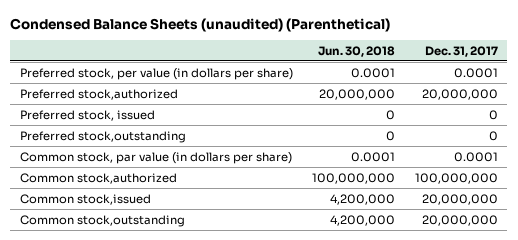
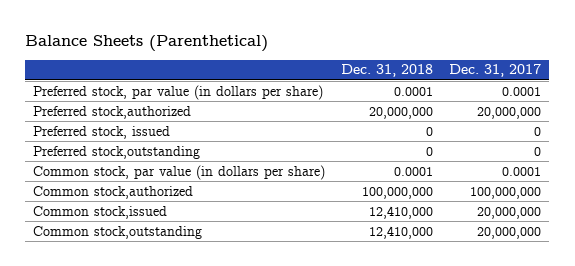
- Condensed Balance Sheets (unaudited) (Parenthetical)
+ Balance Sheets (Parenthetical)
- | Jun. 30, 2018 | Dec. 31, 2017
+ | Dec. 31, 2018 | Dec. 31, 2017
- Preferred stock, per value (in dollars per share) | 0.0001 | 0.0001
+ Preferred stock, par value (in dollars per share) | 0.0001 | 0.0001

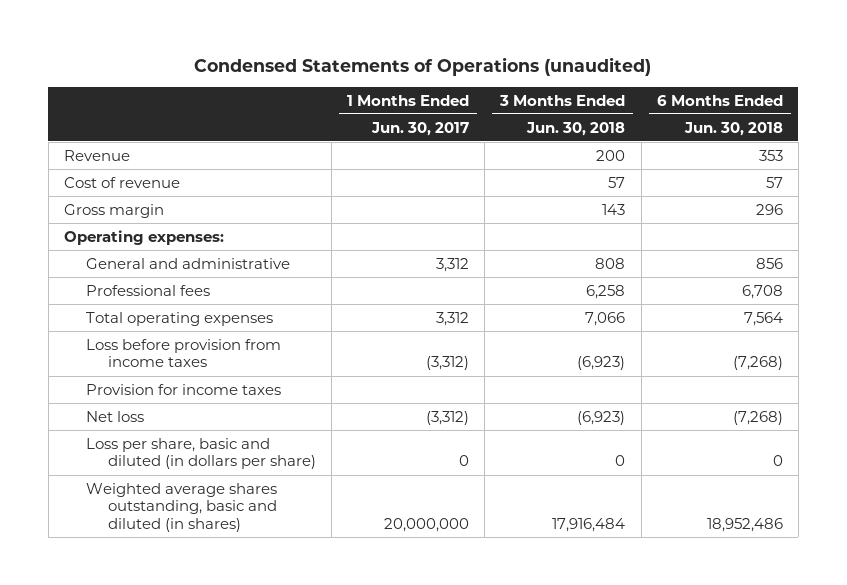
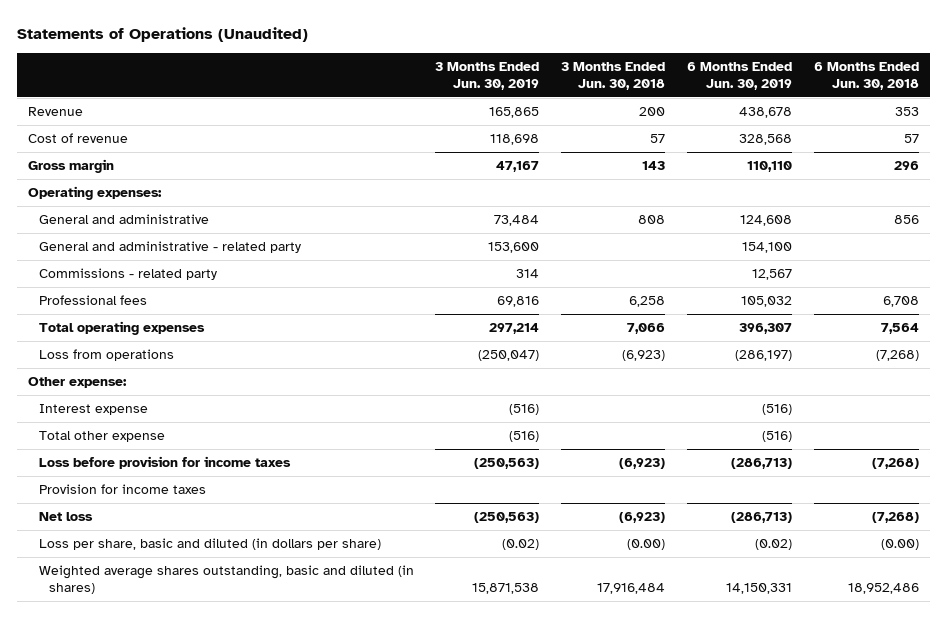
- Condensed Statements of Operations (unaudited)
+ Statements of Operations (Unaudited)
- | 1 Months Ended Jun. 30, 2017 | 3 Months Ended Jun. 30, 2018 | 6 Months Ended Jun. 30, 2018
+ | 3 Months Ended Jun. 30, 2019 | 3 Months Ended Jun. 30, 2018 | 6 Months Ended Jun. 30, 2019 | 6 Months Ended Jun. 30, 2018
+ General and administrative - related party | 153,600 | | 154,100 |
+ Commissions - related party | 314 | | 12,567 |
- Loss before provision from income taxes | (3,312) | (6,923) | (7,268)
+ Loss from operations | (250,047) | (6,923) | (286,197) | (7,268)
+ Other expense:
+ Interest expense | (516) | | (516) |
+ Total other expense | (516) | | (516) |
+ Loss before provision for income taxes | (250,563) | (6,923) | (286,713) | (7,268)
- Loss per share, basic and diluted (in dollars per share) | 0 | 0 | 0
+ Loss per share, basic and diluted (in dollars per share) | (0.02) | (0.00) | (0.02) | (0.00)

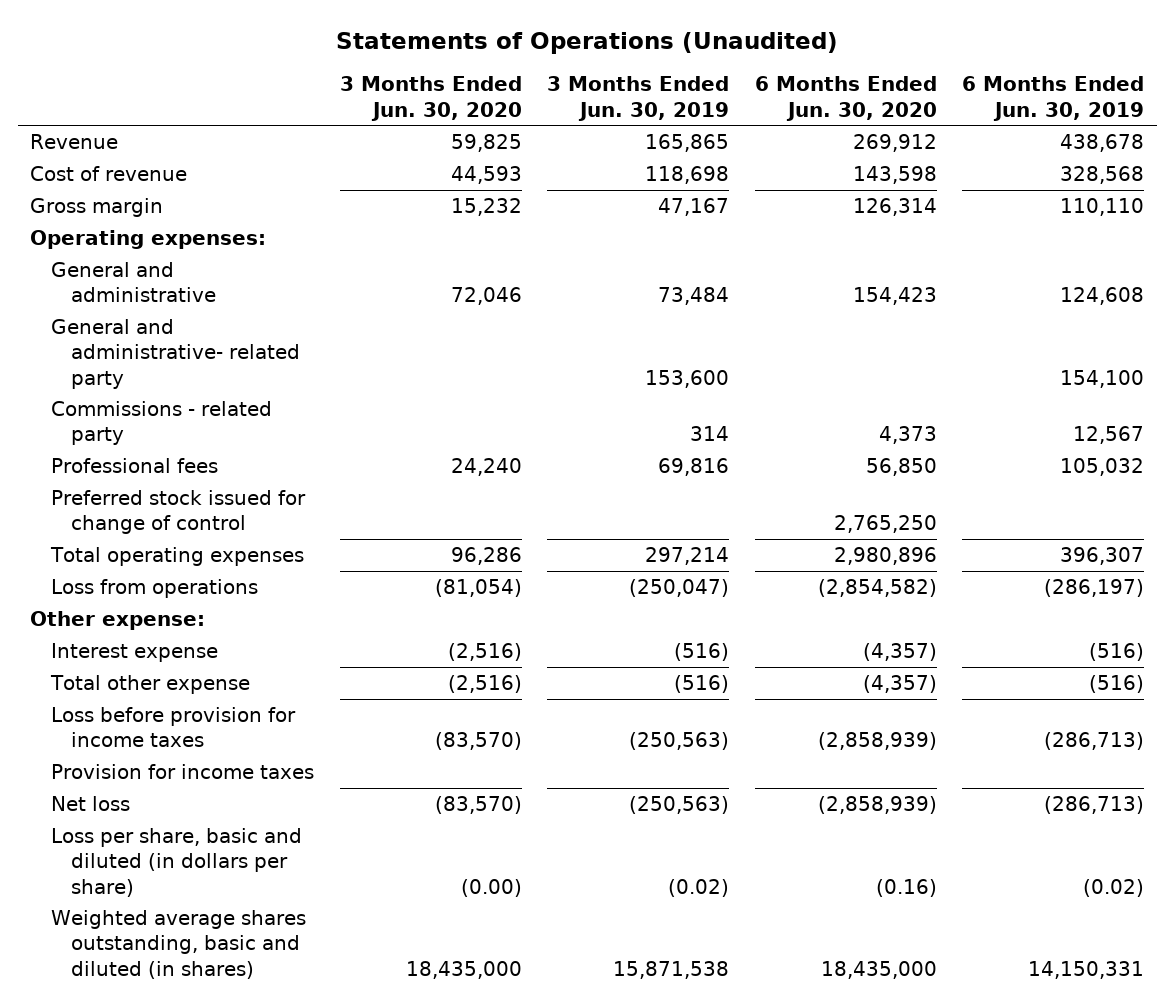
- | 3 Months Ended Jun. 30, 2019 | 3 Months Ended Jun. 30, 2018 | 6 Months Ended Jun. 30, 2019 | 6 Months Ended Jun. 30, 2018
+ | 3 Months Ended Jun. 30, 2020 | 3 Months Ended Jun. 30, 2019 | 6 Months Ended Jun. 30, 2020 | 6 Months Ended Jun. 30, 2019
- General and administrative - related party | 153,600 | | 154,100 |
+ General and administrative- related party | | 153,600 | | 154,100
+ Preferred stock issued for change of control | | | 2,765,250 |

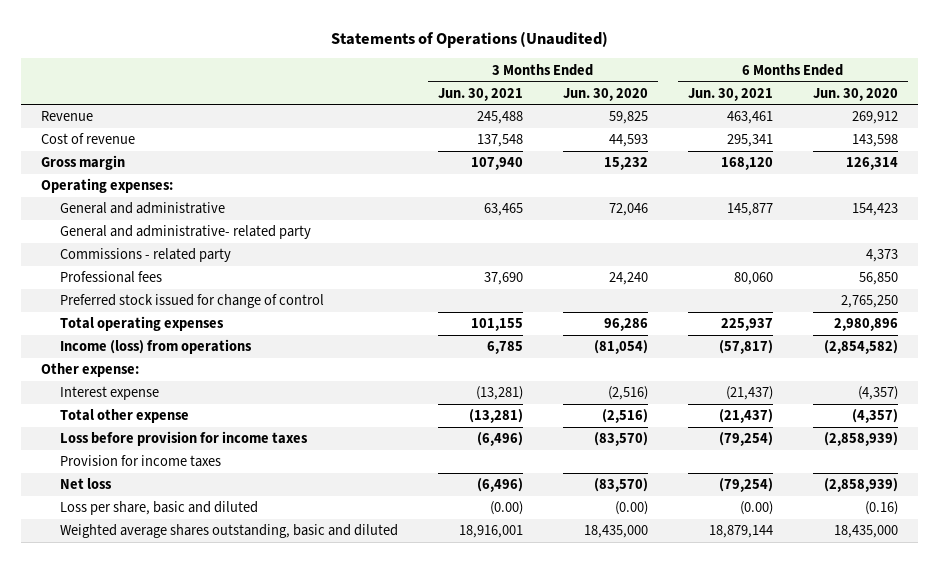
- | 3 Months Ended Jun. 30, 2020 | 3 Months Ended Jun. 30, 2019 | 6 Months Ended Jun. 30, 2020 | 6 Months Ended Jun. 30, 2019
+ | 3 Months Ended Jun. 30, 2021 | 3 Months Ended Jun. 30, 2020 | 6 Months Ended Jun. 30, 2021 | 6 Months Ended Jun. 30, 2020
- Loss from operations | (81,054) | (250,047) | (2,854,582) | (286,197)
+ Income (loss) from operations | 6,785 | (81,054) | (57,817) | (2,854,582)
- Loss per share, basic and diluted (in dollars per share) | (0.00) | (0.02) | (0.16) | (0.02)
- Weighted average shares outstanding, basic and diluted (in shares) | 18,435,000 | 15,871,538 | 18,435,000 | 14,150,331
+ Loss per share, basic and diluted | (0.00) | (0.00) | (0.00) | (0.16)
+ Weighted average shares outstanding, basic and diluted | 18,916,001 | 18,435,000 | 18,879,144 | 18,435,000

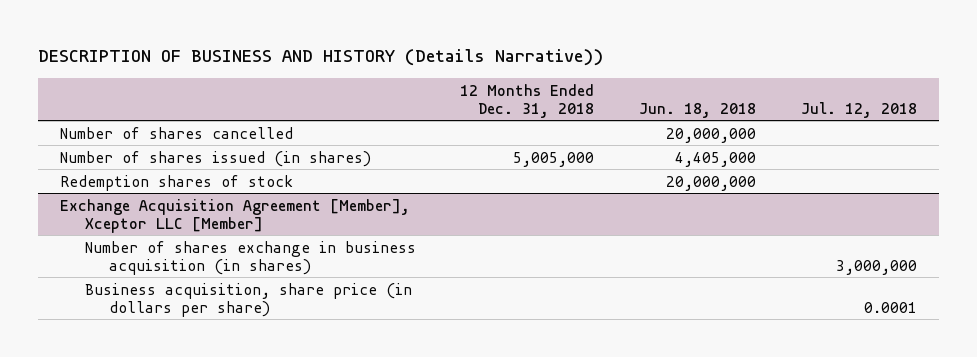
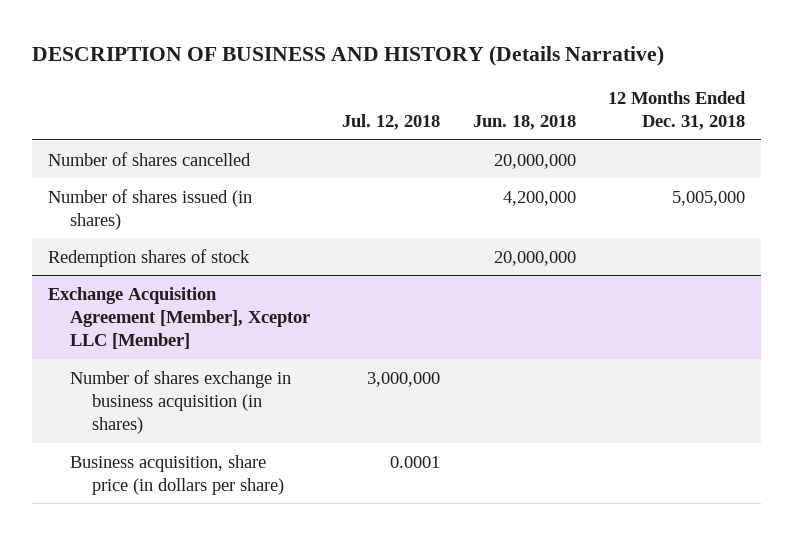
- DESCRIPTION OF BUSINESS AND HISTORY (Details Narrative))
+ DESCRIPTION OF BUSINESS AND HISTORY (Details Narrative)
- | 12 Months Ended Dec. 31, 2018 | Jun. 18, 2018 | Jul. 12, 2018
+ | Jul. 12, 2018 | Jun. 18, 2018 | 12 Months Ended Dec. 31, 2018
- Number of shares issued (in shares) | 5,005,000 | 4,405,000 |
+ Number of shares issued (in shares) | | 4,200,000 | 5,005,000

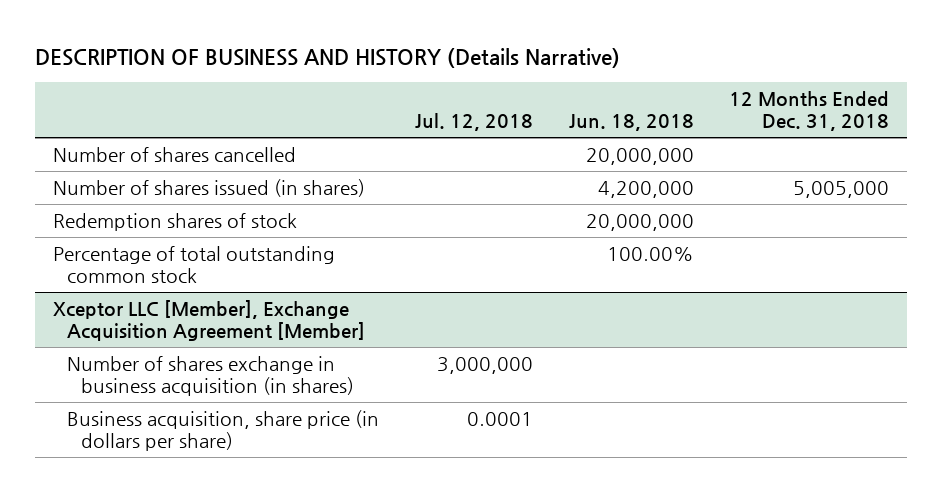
- Exchange Acquisition Agreement [Member], Xceptor LLC [Member]
+ Percentage of total outstanding common stock | | 100.00% |
+ Xceptor LLC [Member], Exchange Acquisition Agreement [Member]

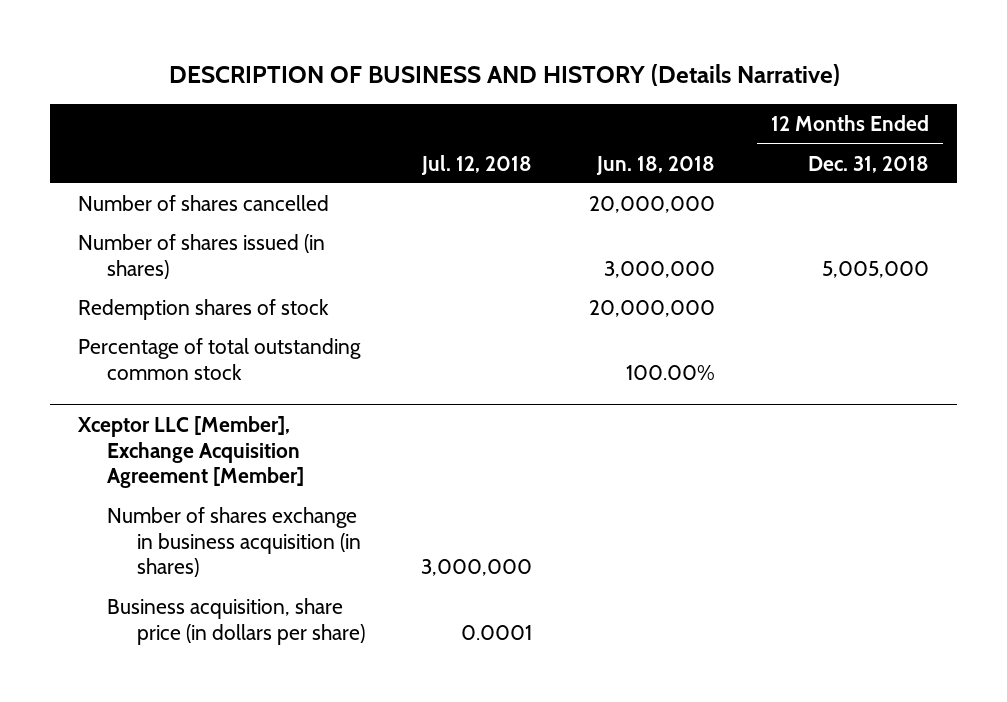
- Number of shares issued (in shares) | | 4,200,000 | 5,005,000
+ Number of shares issued (in shares) | | 3,000,000 | 5,005,000

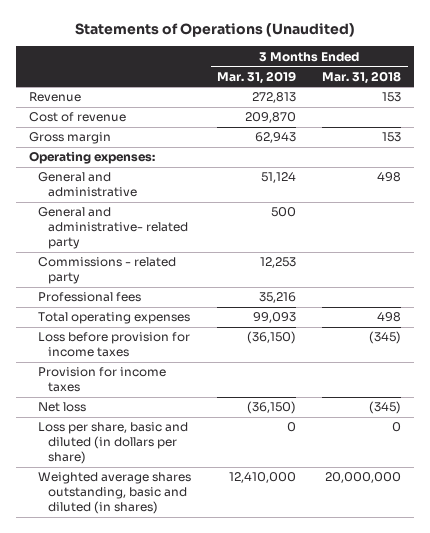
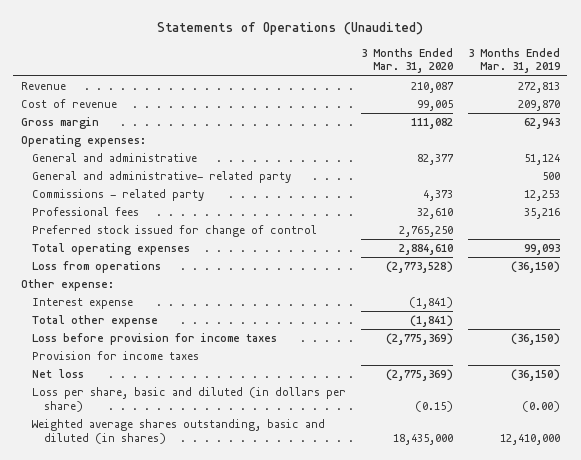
- | 3 Months Ended Mar. 31, 2019 | 3 Months Ended Mar. 31, 2018
+ | 3 Months Ended Mar. 31, 2020 | 3 Months Ended Mar. 31, 2019
+ Preferred stock issued for change of control | 2,765,250 |
+ Loss from operations | (2,773,528) | (36,150)
+ Other expense:
+ Interest expense | (1,841) |
+ Total other expense | (1,841) |
- Loss per share, basic and diluted (in dollars per share) | 0 | 0
+ Loss per share, basic and diluted (in dollars per share) | (0.15) | (0.00)

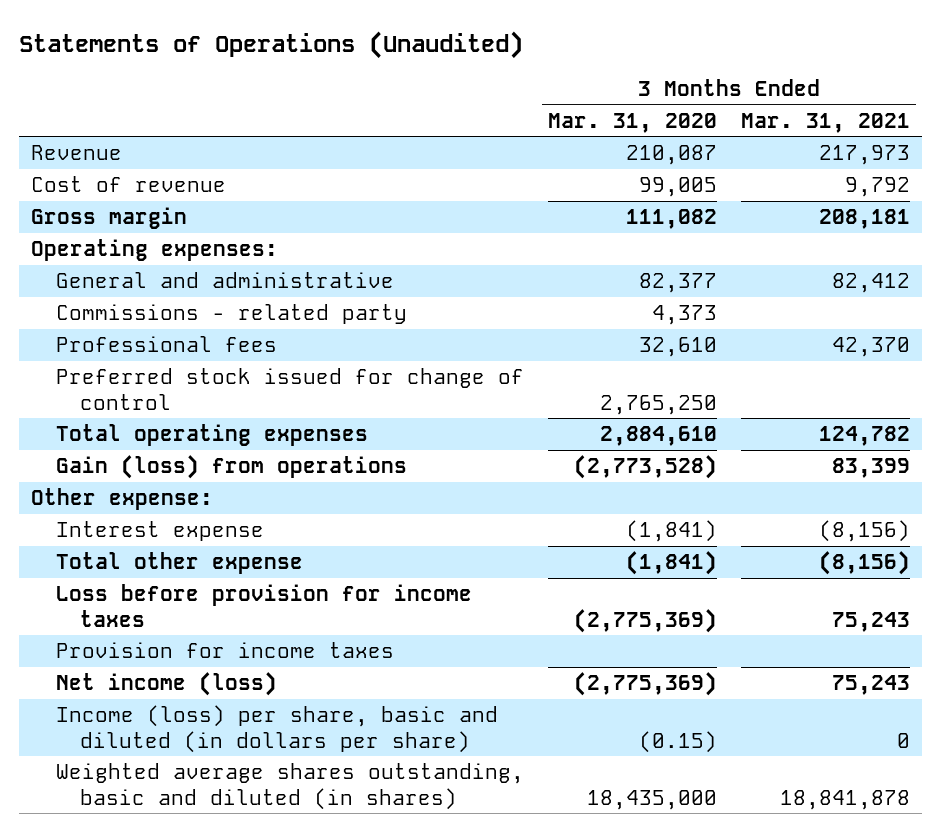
- | 3 Months Ended Mar. 31, 2020 | 3 Months Ended Mar. 31, 2019
+ | 3 Months Ended Mar. 31, 2020 | 3 Months Ended Mar. 31, 2021
- General and administrative- related party | | 500
- Loss from operations | (2,773,528) | (36,150)
+ Gain (loss) from operations | (2,773,528) | 83,399
- Net loss | (2,775,369) | (36,150)
- Loss per share, basic and diluted (in dollars per share) | (0.15) | (0.00)
+ Net income (loss) | (2,775,369) | 75,243
+ Income (loss) per share, basic and diluted (in dollars per share) | (0.15) | 0

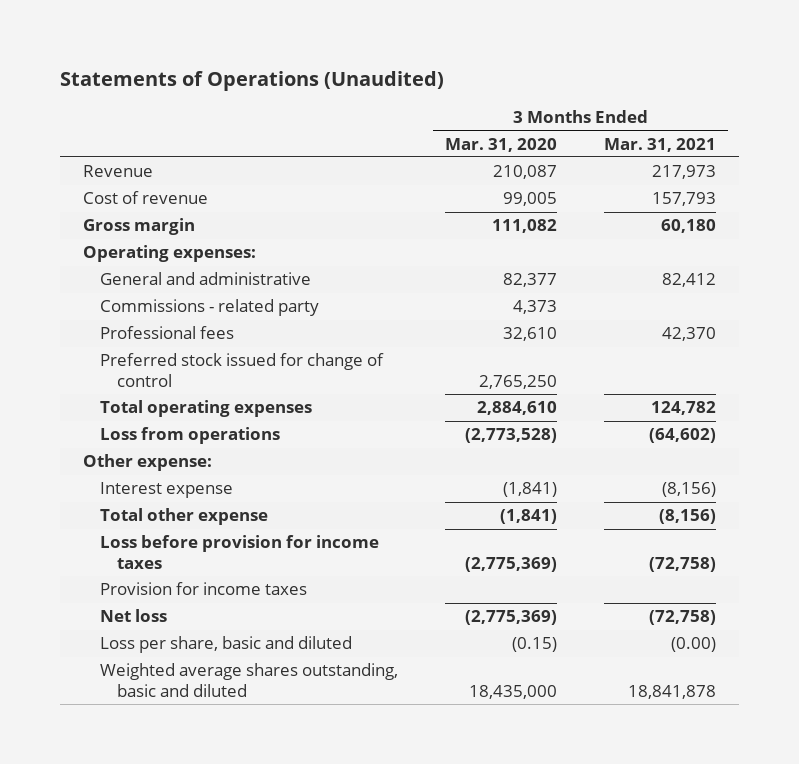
- Cost of revenue | 99,005 | 9,792
- Gross margin | 111,082 | 208,181
+ Cost of revenue | 99,005 | 157,793
+ Gross margin | 111,082 | 60,180
- Gain (loss) from operations | (2,773,528) | 83,399
+ Loss from operations | (2,773,528) | (64,602)
- Loss before provision for income taxes | (2,775,369) | 75,243
+ Loss before provision for income taxes | (2,775,369) | (72,758)
- Net income (loss) | (2,775,369) | 75,243
- Income (loss) per share, basic and diluted (in dollars per share) | (0.15) | 0
- Weighted average shares outstanding, basic and diluted (in shares) | 18,435,000 | 18,841,878
+ Net loss | (2,775,369) | (72,758)
+ Loss per share, basic and diluted | (0.15) | (0.00)
+ Weighted average shares outstanding, basic and diluted | 18,435,000 | 18,841,878

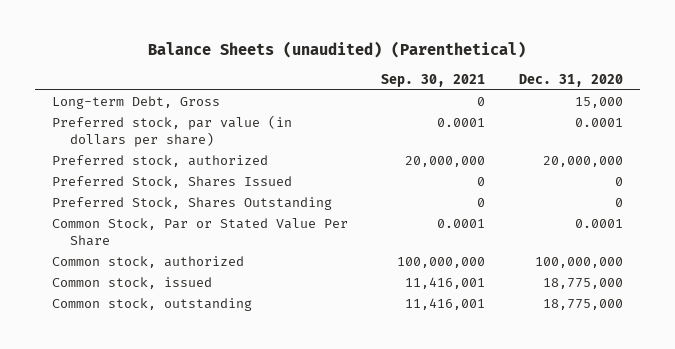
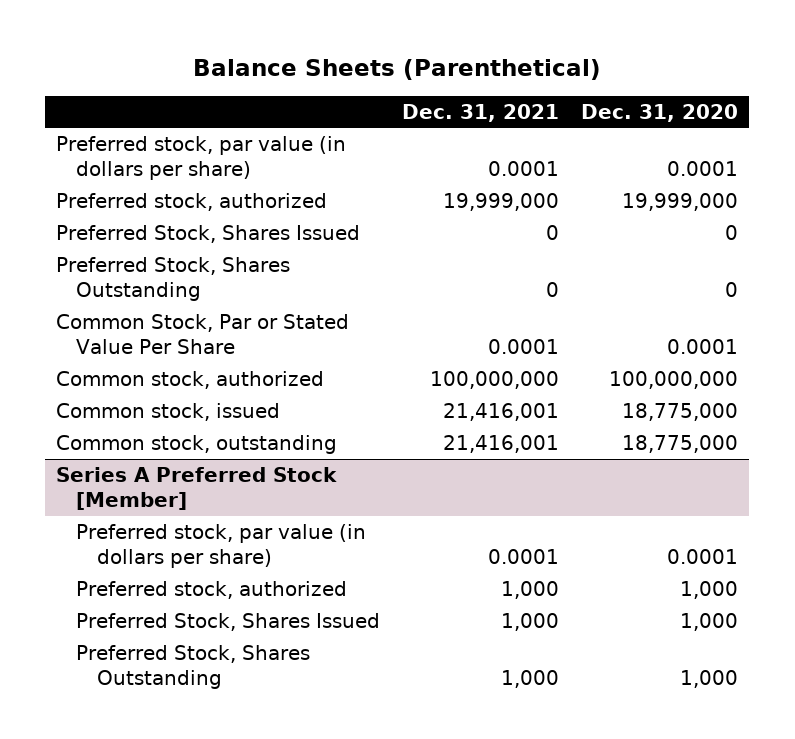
- Balance Sheets (unaudited) (Parenthetical)
+ Balance Sheets (Parenthetical)
- | Sep. 30, 2021 | Dec. 31, 2020
+ | Dec. 31, 2021 | Dec. 31, 2020
- Long-term Debt, Gross | 0 | 15,000
- Preferred stock, authorized | 20,000,000 | 20,000,000
+ Preferred stock, authorized | 19,999,000 | 19,999,000
+ Series A Preferred Stock [Member]
+ Preferred stock, par value (in dollars per share) | 0.0001 | 0.0001
+ Preferred stock, authorized | 1,000 | 1,000
+ Preferred Stock, Shares Issued | 1,000 | 1,000
+ Preferred Stock, Shares Outstanding | 1,000 | 1,000

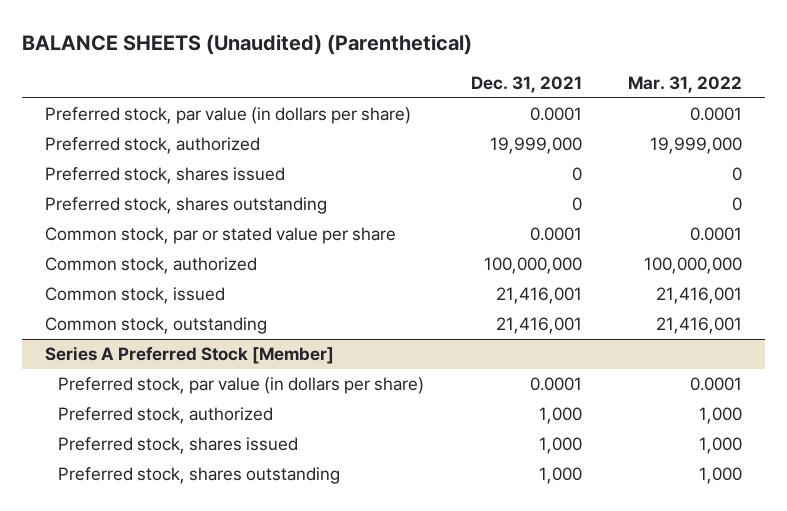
- Balance Sheets (Parenthetical)
+ BALANCE SHEETS (Unaudited) (Parenthetical)
- | Dec. 31, 2021 | Dec. 31, 2020
+ | Dec. 31, 2021 | Mar. 31, 2022
- Preferred Stock, Shares Issued | 0 | 0
- Preferred Stock, Shares Outstanding | 0 | 0
- Common Stock, Par or Stated Value Per Share | 0.0001 | 0.0001
+ Preferred stock, shares issued | 0 | 0
+ Preferred stock, shares outstanding | 0 | 0
+ Common stock, par or stated value per share | 0.0001 | 0.0001
@ Series A Preferred Stock [Member]
- Preferred Stock, Shares Issued | 1,000 | 1,000
- Preferred Stock, Shares Outstanding | 1,000 | 1,000
+ Preferred stock, shares issued | 1,000 | 1,000
+ Preferred stock, shares outstanding | 1,000 | 1,000

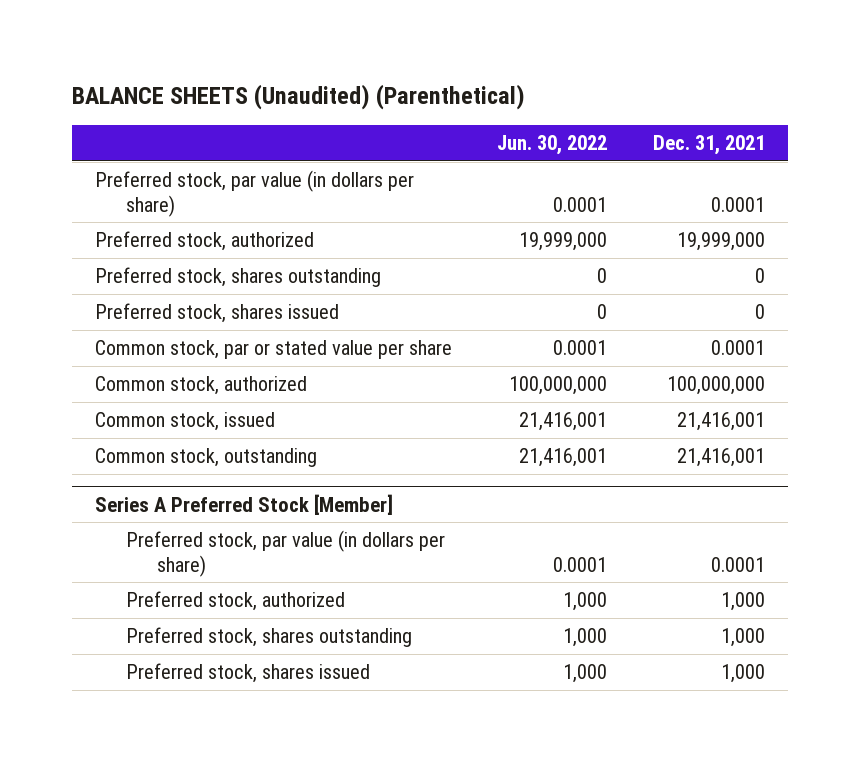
- | Dec. 31, 2021 | Mar. 31, 2022
+ | Jun. 30, 2022 | Dec. 31, 2021
moved down: Preferred stock, shares issued | 0 | 0
@ Series A Preferred Stock [Member]
moved down: Preferred stock, shares issued | 1,000 | 1,000

